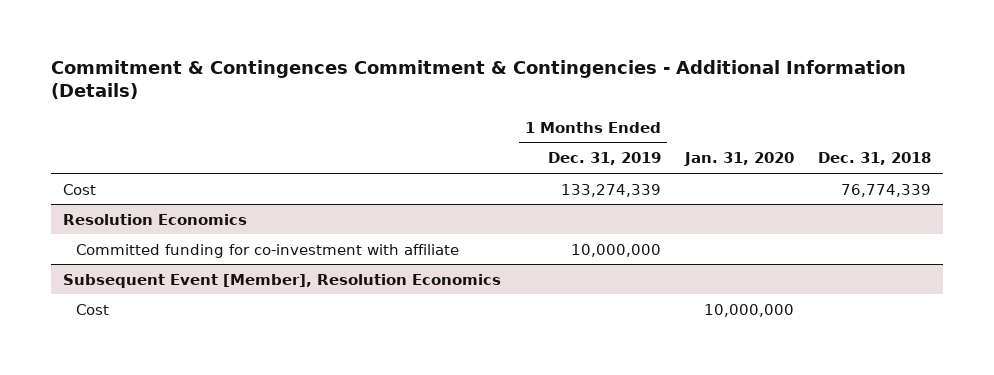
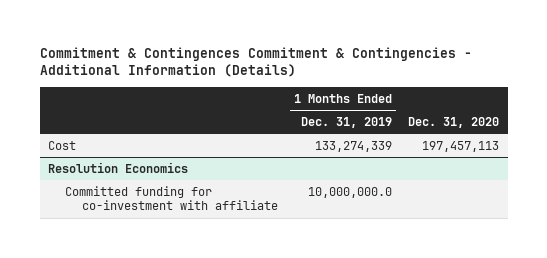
- | 1 Months Ended Dec. 31, 2019 | Jan. 31, 2020 | Dec. 31, 2018
+ | 1 Months Ended Dec. 31, 2019 | Dec. 31, 2020
@ Resolution Economics
- Committed funding for co-investment with affiliate | 10,000,000 | |
- Subsequent Event [Member], Resolution Economics
- Cost | | 10,000,000 |
@ Resolution Economics
+ Committed funding for co-investment with affiliate | 10,000,000.0 |

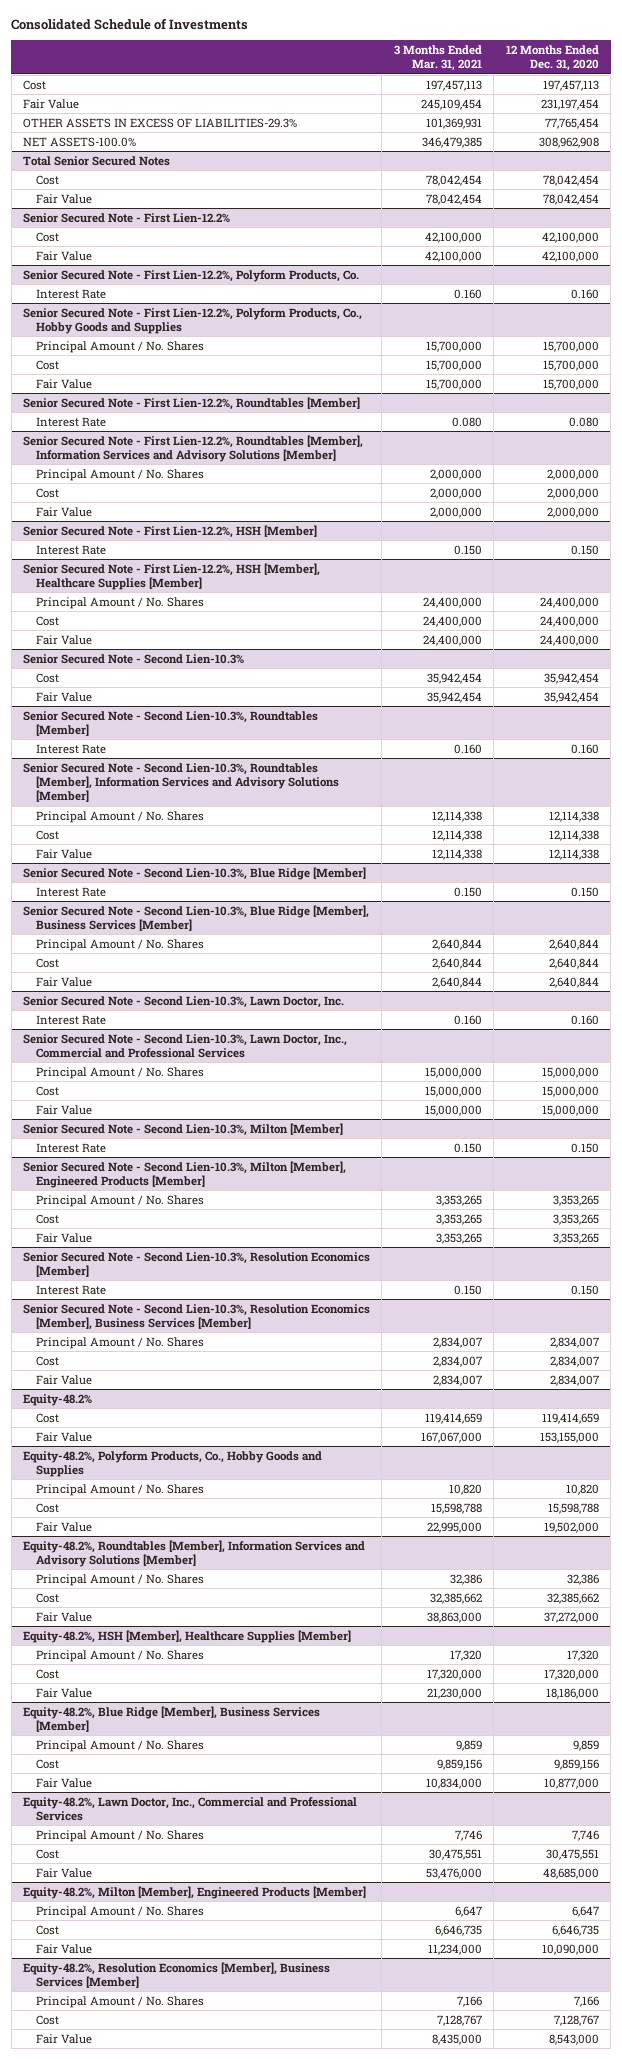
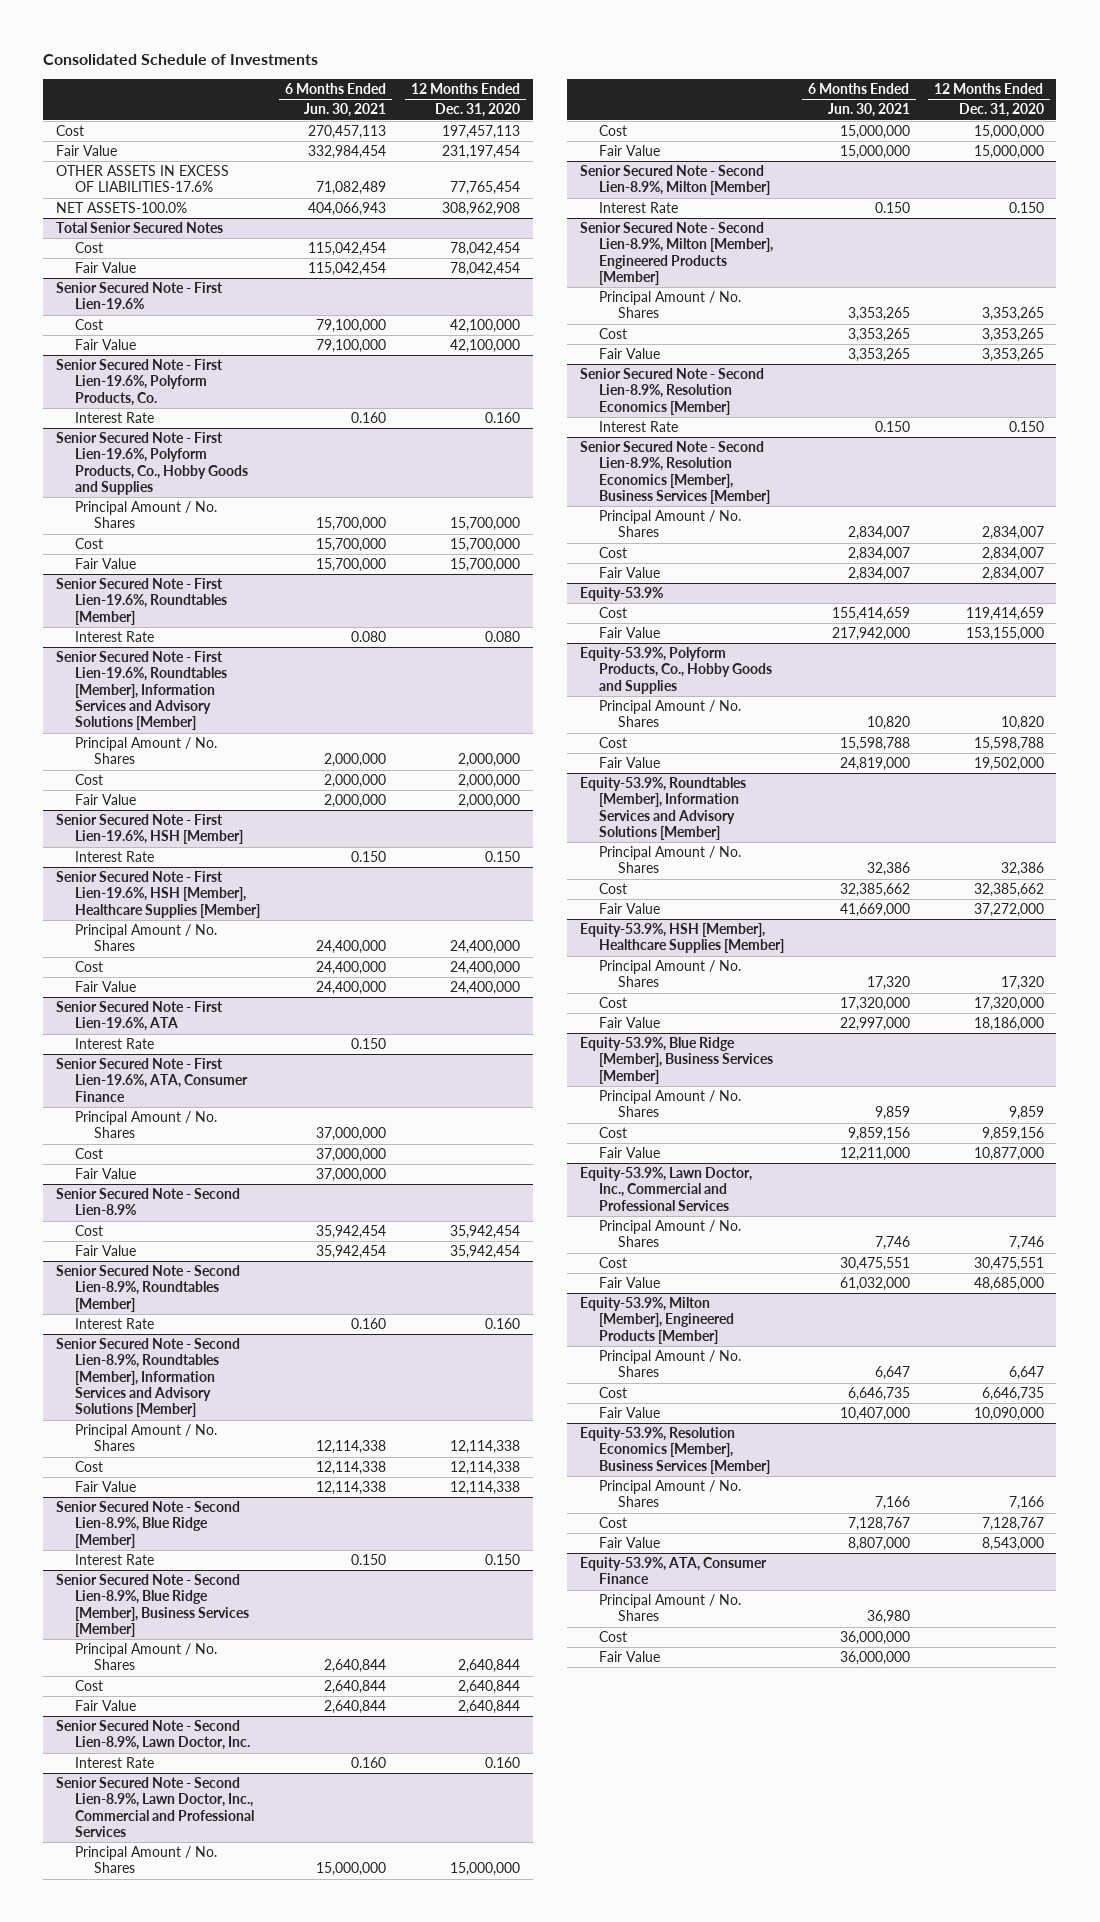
- | 3 Months Ended Mar. 31, 2021 | 12 Months Ended Dec. 31, 2020
+ | 6 Months Ended Jun. 30, 2021 | 12 Months Ended Dec. 31, 2020
- OTHER ASSETS IN EXCESS OF LIABILITIES-29.3% | 101,369,931 | 77,765,454
+ OTHER ASSETS IN EXCESS OF LIABILITIES-17.6% | 71,082,489 | 77,765,454
- Senior Secured Note - First Lien-12.2%
+ Senior Secured Note - First Lien-19.6%
- Senior Secured Note - First Lien-12.2%, Polyform Products, Co.
+ Senior Secured Note - First Lien-19.6%, Polyform Products, Co.
- Senior Secured Note - First Lien-12.2%, Polyform Products, Co., Hobby Goods and Supplies
+ Senior Secured Note - First Lien-19.6%, Polyform Products, Co., Hobby Goods and Supplies
- Senior Secured Note - First Lien-12.2%, Roundtables [Member]
+ Senior Secured Note - First Lien-19.6%, Roundtables [Member]
- Senior Secured Note - First Lien-12.2%, Roundtables [Member], Information Services and Advisory Solutions [Member]
+ Senior Secured Note - First Lien-19.6%, Roundtables [Member], Information Services and Advisory Solutions [Member]
- Senior Secured Note - First Lien-12.2%, HSH [Member]
+ Senior Secured Note - First Lien-19.6%, HSH [Member]
- Senior Secured Note - First Lien-12.2%, HSH [Member], Healthcare Supplies [Member]
+ Senior Secured Note - First Lien-19.6%, HSH [Member], Healthcare Supplies [Member]
- Senior Secured Note - Second Lien-10.3%
+ Senior Secured Note - First Lien-19.6%, ATA
+ Interest Rate | 0.150 |
+ Senior Secured Note - First Lien-19.6%, ATA, Consumer Finance
+ Principal Amount / No. Shares | 37,000,000 |
+ Cost | 37,000,000 |
+ Fair Value | 37,000,000 |
+ Senior Secured Note - Second Lien-8.9%
- Senior Secured Note - Second Lien-10.3%, Roundtables [Member]
+ Senior Secured Note - Second Lien-8.9%, Roundtables [Member]
- Senior Secured Note - Second Lien-10.3%, Roundtables [Member], Information Services and Advisory Solutions [Member]
+ Senior Secured Note - Second Lien-8.9%, Roundtables [Member], Information Services and Advisory Solutions [Member]
- Senior Secured Note - Second Lien-10.3%, Blue Ridge [Member]
+ Senior Secured Note - Second Lien-8.9%, Blue Ridge [Member]
- Senior Secured Note - Second Lien-10.3%, Blue Ridge [Member], Business Services [Member]
+ Senior Secured Note - Second Lien-8.9%, Blue Ridge [Member], Business Services [Member]
- Senior Secured Note - Second Lien-10.3%, Lawn Doctor, Inc.
+ Senior Secured Note - Second Lien-8.9%, Lawn Doctor, Inc.
- Senior Secured Note - Second Lien-10.3%, Lawn Doctor, Inc., Commercial and Professional Services
+ Senior Secured Note - Second Lien-8.9%, Lawn Doctor, Inc., Commercial and Professional Services
- Senior Secured Note - Second Lien-10.3%, Milton [Member]
+ Senior Secured Note - Second Lien-8.9%, Milton [Member]
- Senior Secured Note - Second Lien-10.3%, Milton [Member], Engineered Products [Member]
+ Senior Secured Note - Second Lien-8.9%, Milton [Member], Engineered Products [Member]
- Senior Secured Note - Second Lien-10.3%, Resolution Economics [Member]
+ Senior Secured Note - Second Lien-8.9%, Resolution Economics [Member]
- Senior Secured Note - Second Lien-10.3%, Resolution Economics [Member], Business Services [Member]
+ Senior Secured Note - Second Lien-8.9%, Resolution Economics [Member], Business Services [Member]
- Equity-48.2%
+ Equity-53.9%
- Equity-48.2%, Polyform Products, Co., Hobby Goods and Supplies
+ Equity-53.9%, Polyform Products, Co., Hobby Goods and Supplies
- Equity-48.2%, Roundtables [Member], Information Services and Advisory Solutions [Member]
+ Equity-53.9%, Roundtables [Member], Information Services and Advisory Solutions [Member]
- Equity-48.2%, HSH [Member], Healthcare Supplies [Member]
+ Equity-53.9%, HSH [Member], Healthcare Supplies [Member]
- Equity-48.2%, Blue Ridge [Member], Business Services [Member]
+ Equity-53.9%, Blue Ridge [Member], Business Services [Member]
- Equity-48.2%, Lawn Doctor, Inc., Commercial and Professional Services
+ Equity-53.9%, Lawn Doctor, Inc., Commercial and Professional Services
- Equity-48.2%, Milton [Member], Engineered Products [Member]
+ Equity-53.9%, Milton [Member], Engineered Products [Member]
- Equity-48.2%, Resolution Economics [Member], Business Services [Member]
+ Equity-53.9%, Resolution Economics [Member], Business Services [Member]
+ Equity-53.9%, ATA, Consumer Finance
+ Principal Amount / No. Shares | 36,980 |
+ Cost | 36,000,000 |
+ Fair Value | 36,000,000 |

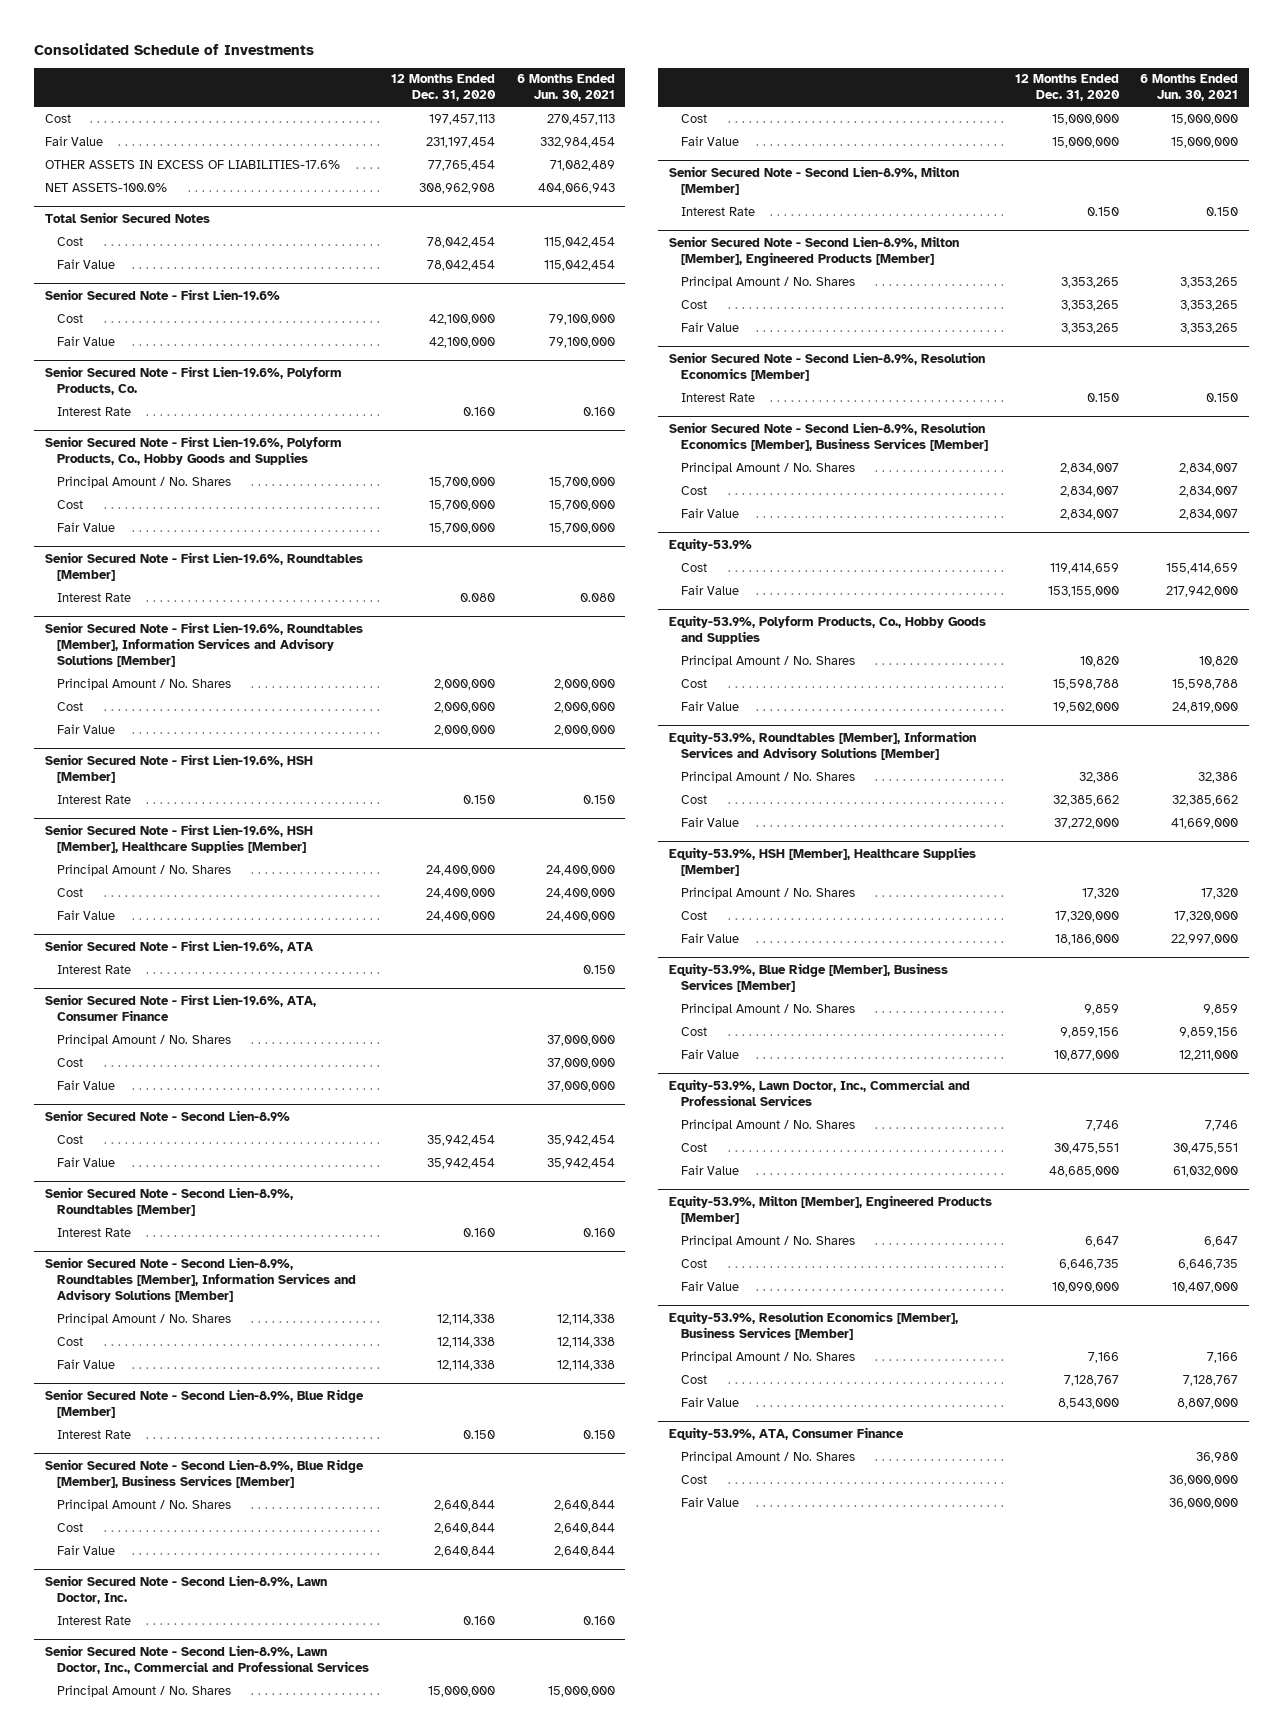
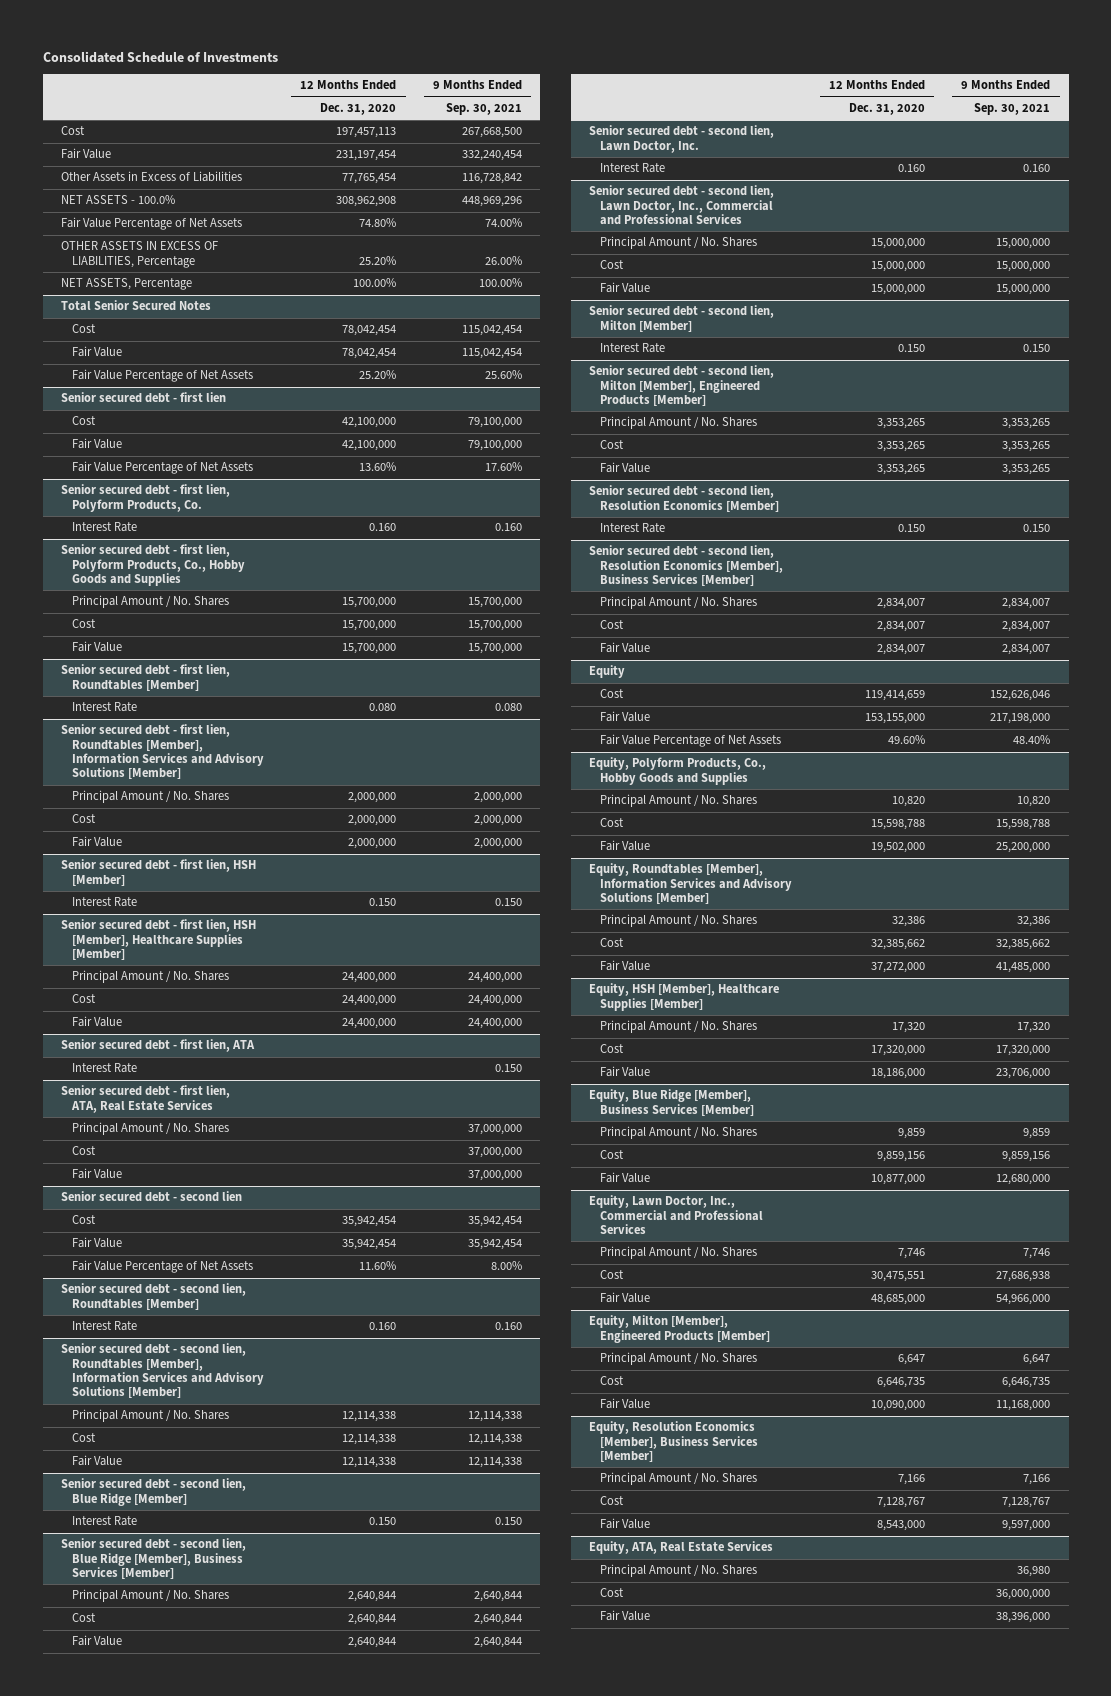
- | 12 Months Ended Dec. 31, 2020 | 6 Months Ended Jun. 30, 2021
+ | 12 Months Ended Dec. 31, 2020 | 9 Months Ended Sep. 30, 2021
- OTHER ASSETS IN EXCESS OF LIABILITIES-17.6% | 77,765,454 | 71,082,489
- NET ASSETS-100.0% | 308,962,908 | 404,066,943
+ Other Assets in Excess of Liabilities | 77,765,454 | 116,728,842
+ NET ASSETS - 100.0% | 308,962,908 | 448,969,296
+ Fair Value Percentage of Net Assets | 74.80% | 74.00%
+ OTHER ASSETS IN EXCESS OF LIABILITIES, Percentage | 25.20% | 26.00%
+ NET ASSETS, Percentage | 100.00% | 100.00%
- Senior Secured Note - First Lien-19.6%
@ Total Senior Secured Notes
+ Fair Value Percentage of Net Assets | 25.20% | 25.60%
+ Senior secured debt - first lien
- Senior Secured Note - First Lien-19.6%, Polyform Products, Co.
+ Fair Value Percentage of Net Assets | 13.60% | 17.60%
+ Senior secured debt - first lien, Polyform Products, Co.
- Senior Secured Note - First Lien-19.6%, Polyform Products, Co., Hobby Goods and Supplies
+ Senior secured debt - first lien, Polyform Products, Co., Hobby Goods and Supplies
- Senior Secured Note - First Lien-19.6%, Roundtables [Member]
+ Senior secured debt - first lien, Roundtables [Member]
- Senior Secured Note - First Lien-19.6%, Roundtables [Member], Information Services and Advisory Solutions [Member]
+ Senior secured debt - first lien, Roundtables [Member], Information Services and Advisory Solutions [Member]
- Senior Secured Note - First Lien-19.6%, HSH [Member]
+ Senior secured debt - first lien, HSH [Member]
- Senior Secured Note - First Lien-19.6%, HSH [Member], Healthcare Supplies [Member]
+ Senior secured debt - first lien, HSH [Member], Healthcare Supplies [Member]
- Senior Secured Note - First Lien-19.6%, ATA
+ Senior secured debt - first lien, ATA
- Senior Secured Note - First Lien-19.6%, ATA, Consumer Finance
+ Senior secured debt - first lien, ATA, Real Estate Services
- Senior Secured Note - Second Lien-8.9%
+ Senior secured debt - second lien
- Senior Secured Note - Second Lien-8.9%, Roundtables [Member]
+ Fair Value Percentage of Net Assets | 11.60% | 8.00%
+ Senior secured debt - second lien, Roundtables [Member]
- Senior Secured Note - Second Lien-8.9%, Roundtables [Member], Information Services and Advisory Solutions [Member]
+ Senior secured debt - second lien, Roundtables [Member], Information Services and Advisory Solutions [Member]
- Senior Secured Note - Second Lien-8.9%, Blue Ridge [Member]
+ Senior secured debt - second lien, Blue Ridge [Member]
- Senior Secured Note - Second Lien-8.9%, Blue Ridge [Member], Business Services [Member]
+ Senior secured debt - second lien, Blue Ridge [Member], Business Services [Member]
- Senior Secured Note - Second Lien-8.9%, Lawn Doctor, Inc.
+ Senior secured debt - second lien, Lawn Doctor, Inc.
- Senior Secured Note - Second Lien-8.9%, Lawn Doctor, Inc., Commercial and Professional Services
+ Senior secured debt - second lien, Lawn Doctor, Inc., Commercial and Professional Services
- Senior Secured Note - Second Lien-8.9%, Milton [Member]
+ Senior secured debt - second lien, Milton [Member]
- Senior Secured Note - Second Lien-8.9%, Milton [Member], Engineered Products [Member]
+ Senior secured debt - second lien, Milton [Member], Engineered Products [Member]
- Senior Secured Note - Second Lien-8.9%, Resolution Economics [Member]
+ Senior secured debt - second lien, Resolution Economics [Member]
- Senior Secured Note - Second Lien-8.9%, Resolution Economics [Member], Business Services [Member]
+ Senior secured debt - second lien, Resolution Economics [Member], Business Services [Member]
- Equity-53.9%
+ Equity
- Equity-53.9%, Polyform Products, Co., Hobby Goods and Supplies
+ Fair Value Percentage of Net Assets | 49.60% | 48.40%
+ Equity, Polyform Products, Co., Hobby Goods and Supplies
- Equity-53.9%, Roundtables [Member], Information Services and Advisory Solutions [Member]
+ Equity, Roundtables [Member], Information Services and Advisory Solutions [Member]
- Equity-53.9%, HSH [Member], Healthcare Supplies [Member]
+ Equity, HSH [Member], Healthcare Supplies [Member]
- Equity-53.9%, Blue Ridge [Member], Business Services [Member]
+ Equity, Blue Ridge [Member], Business Services [Member]
- Equity-53.9%, Lawn Doctor, Inc., Commercial and Professional Services
+ Equity, Lawn Doctor, Inc., Commercial and Professional Services
- Equity-53.9%, Milton [Member], Engineered Products [Member]
+ Equity, Milton [Member], Engineered Products [Member]
- Equity-53.9%, Resolution Economics [Member], Business Services [Member]
+ Equity, Resolution Economics [Member], Business Services [Member]
- Equity-53.9%, ATA, Consumer Finance
+ Equity, ATA, Real Estate Services

